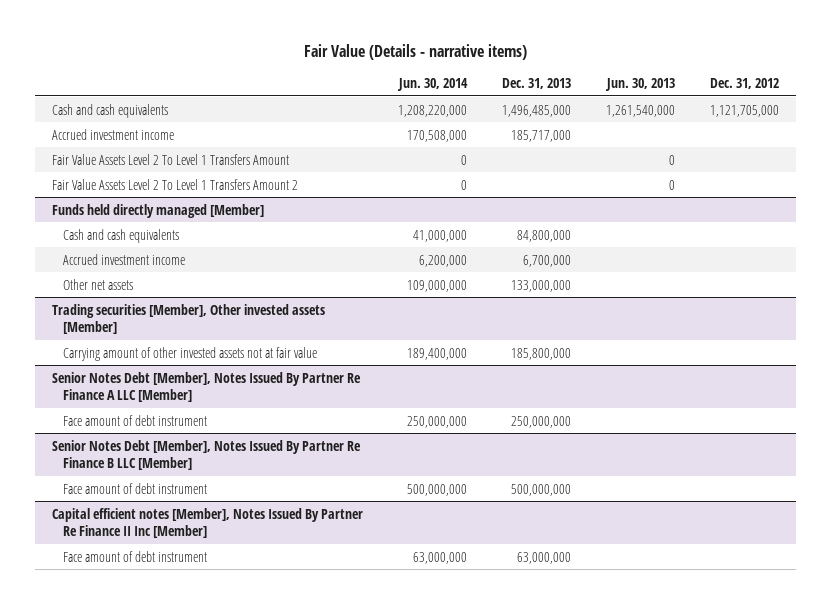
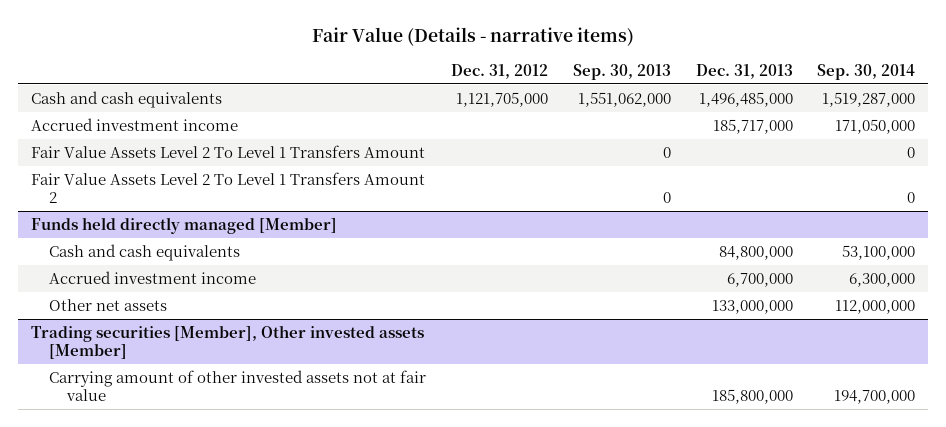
- | Jun. 30, 2014 | Dec. 31, 2013 | Jun. 30, 2013 | Dec. 31, 2012
+ | Dec. 31, 2012 | Sep. 30, 2013 | Dec. 31, 2013 | Sep. 30, 2014
- Senior Notes Debt [Member], Notes Issued By Partner Re Finance A LLC [Member]
- Face amount of debt instrument | 250,000,000 | 250,000,000 | |
- Senior Notes Debt [Member], Notes Issued By Partner Re Finance B LLC [Member]
- Face amount of debt instrument | 500,000,000 | 500,000,000 | |
- Capital efficient notes [Member], Notes Issued By Partner Re Finance II Inc [Member]
- Face amount of debt instrument | 63,000,000 | 63,000,000 | |

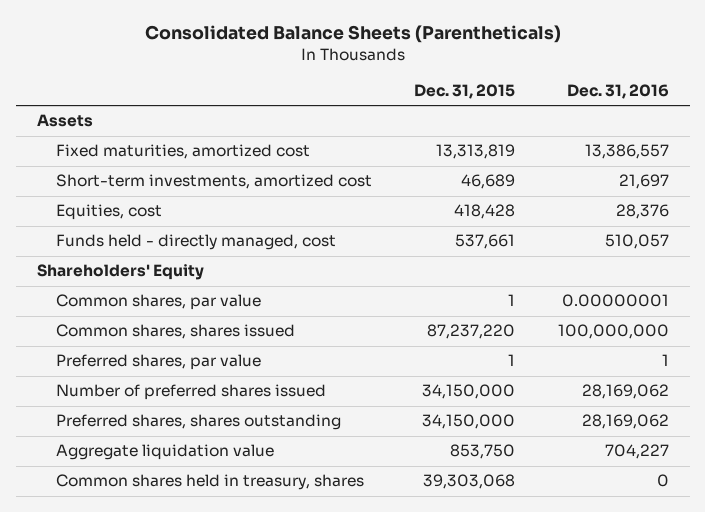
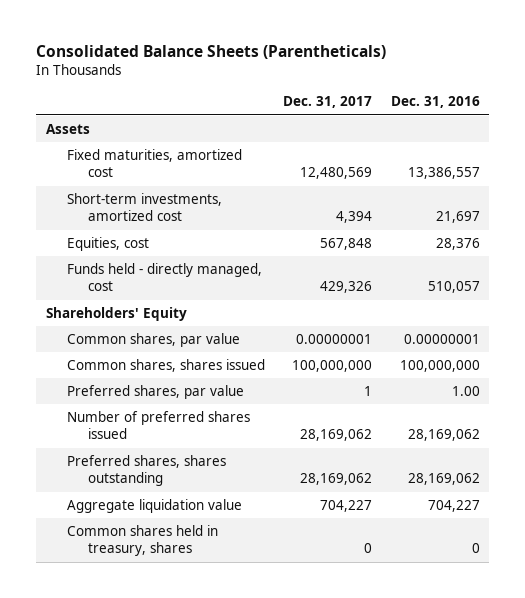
- | Dec. 31, 2015 | Dec. 31, 2016
+ | Dec. 31, 2017 | Dec. 31, 2016
- Preferred shares, par value | 1 | 1
+ Preferred shares, par value | 1 | 1.00

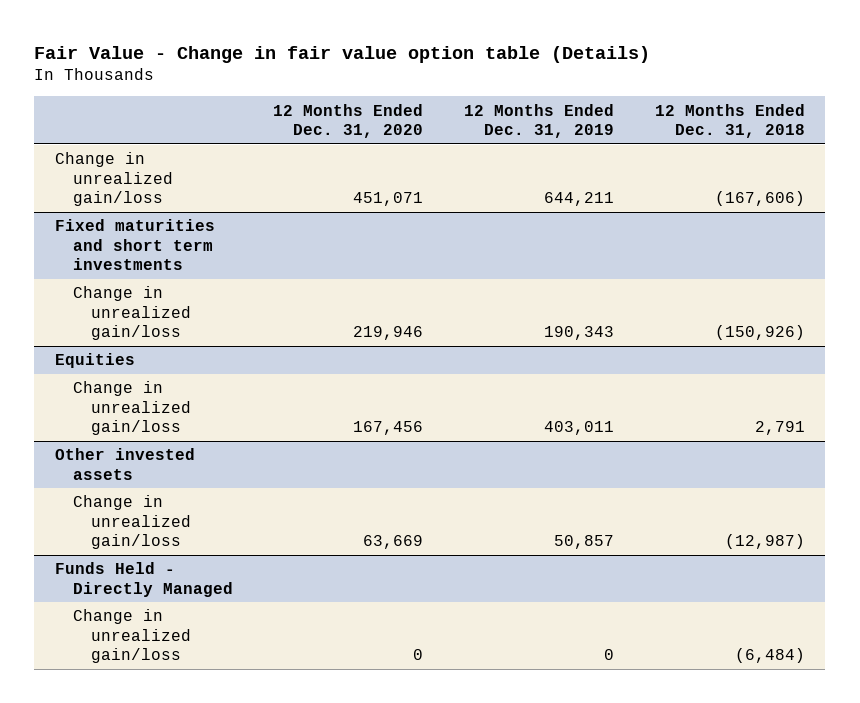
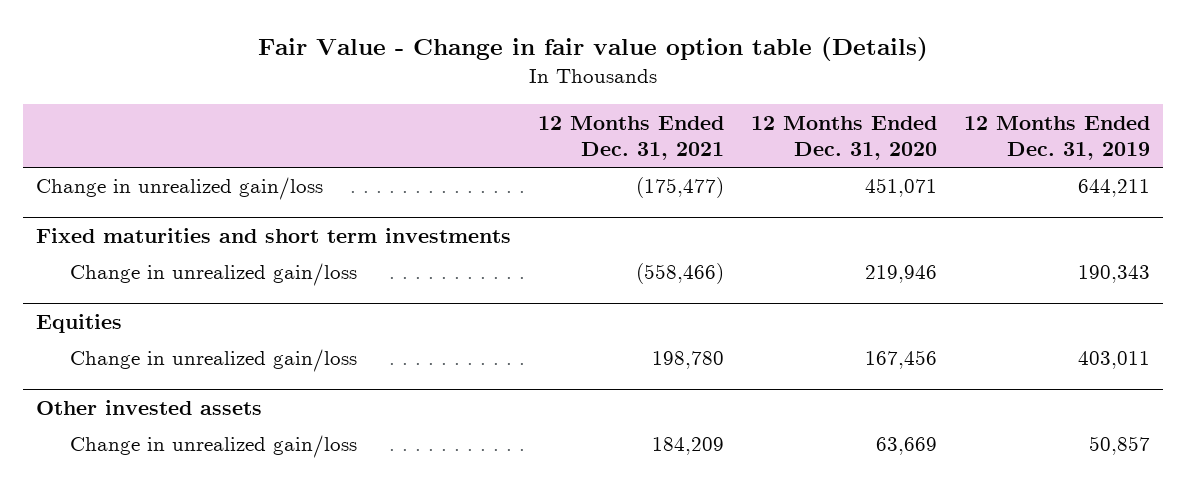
- | 12 Months Ended Dec. 31, 2020 | 12 Months Ended Dec. 31, 2019 | 12 Months Ended Dec. 31, 2018
+ | 12 Months Ended Dec. 31, 2021 | 12 Months Ended Dec. 31, 2020 | 12 Months Ended Dec. 31, 2019
- Funds Held - Directly Managed
- Change in unrealized gain/loss | 0 | 0 | (6,484)

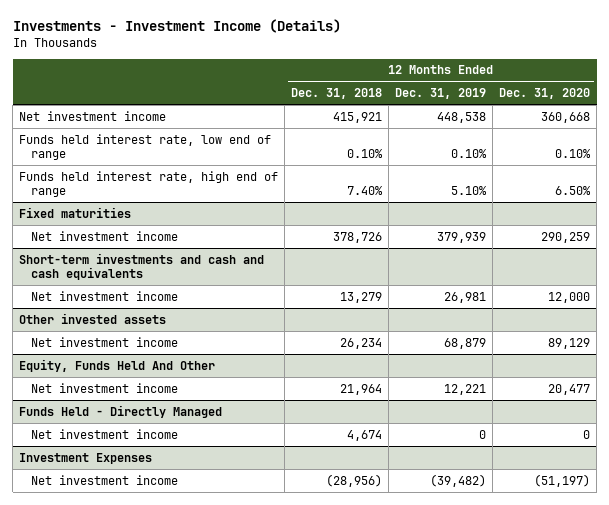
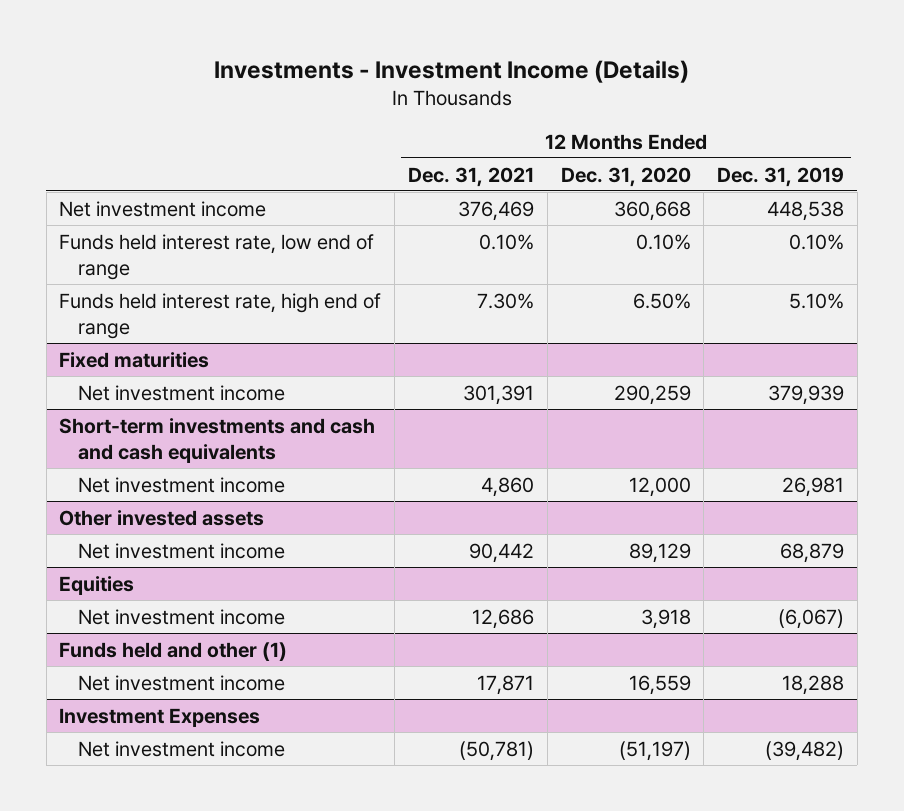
- | 12 Months Ended Dec. 31, 2018 | 12 Months Ended Dec. 31, 2019 | 12 Months Ended Dec. 31, 2020
+ | 12 Months Ended Dec. 31, 2021 | 12 Months Ended Dec. 31, 2020 | 12 Months Ended Dec. 31, 2019
- Equity, Funds Held And Other
- Net investment income | 21,964 | 12,221 | 20,477
- Funds Held - Directly Managed
- Net investment income | 4,674 | 0 | 0
+ Equities
+ Net investment income | 12,686 | 3,918 | (6,067)
+ Funds held and other (1)
+ Net investment income | 17,871 | 16,559 | 18,288

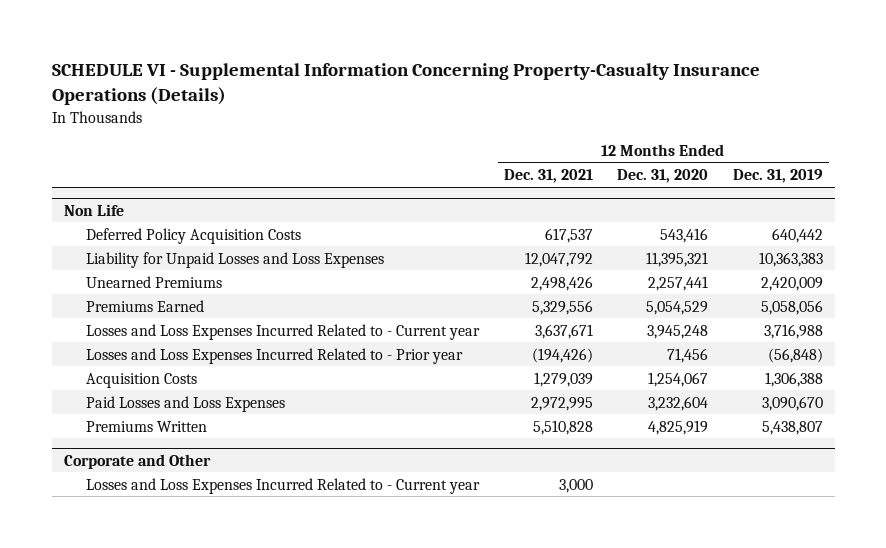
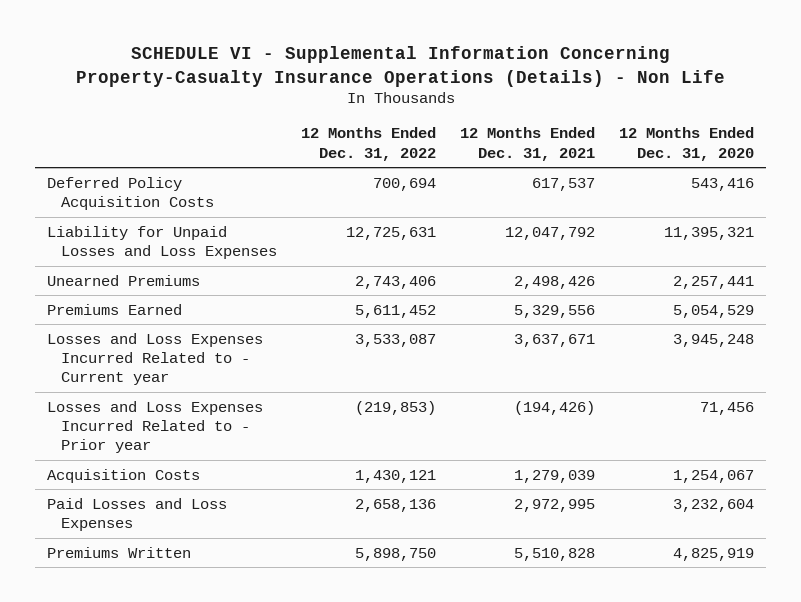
- SCHEDULE VI - Supplemental Information Concerning Property-Casualty Insurance Operations (Details)
+ SCHEDULE VI - Supplemental Information Concerning Property-Casualty Insurance Operations (Details) - Non Life
- | 12 Months Ended Dec. 31, 2021 | 12 Months Ended Dec. 31, 2020 | 12 Months Ended Dec. 31, 2019
+ | 12 Months Ended Dec. 31, 2022 | 12 Months Ended Dec. 31, 2021 | 12 Months Ended Dec. 31, 2020
- Non Life
- Corporate and Other
- Losses and Loss Expenses Incurred Related to - Current year | 3,000 | |

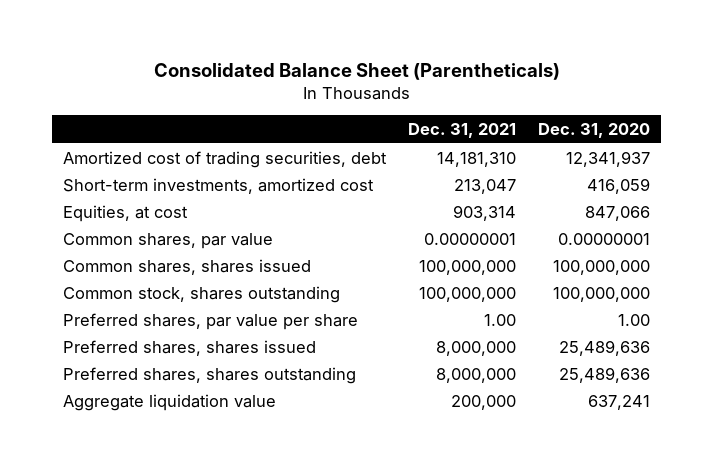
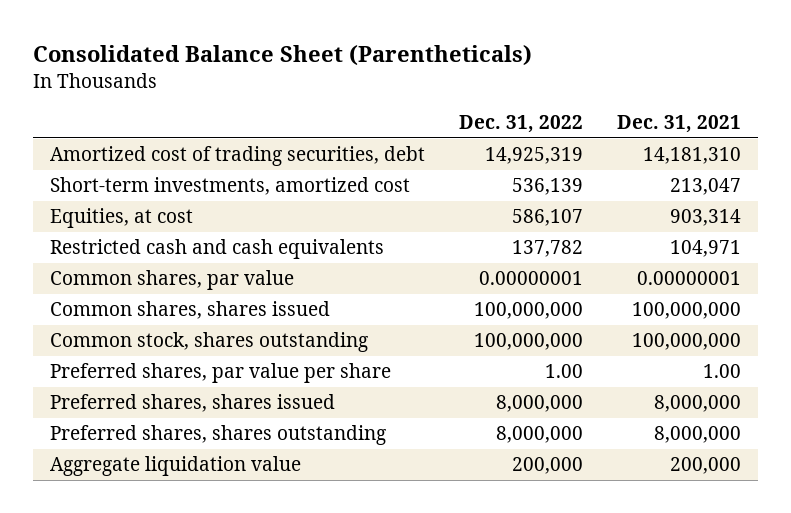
- | Dec. 31, 2021 | Dec. 31, 2020
+ | Dec. 31, 2022 | Dec. 31, 2021
+ Restricted cash and cash equivalents | 137,782 | 104,971

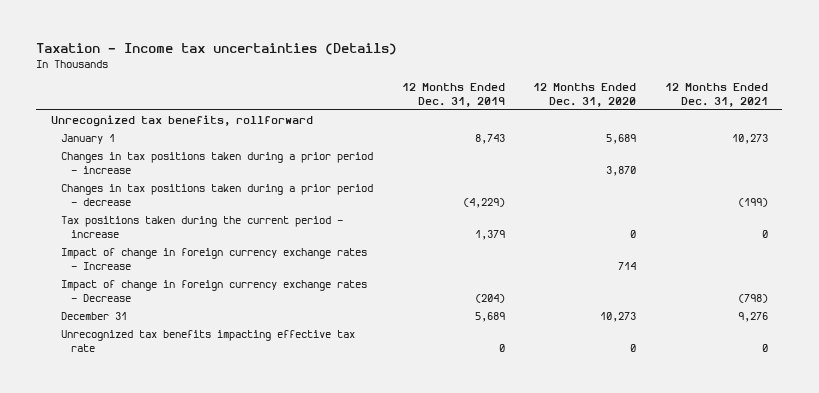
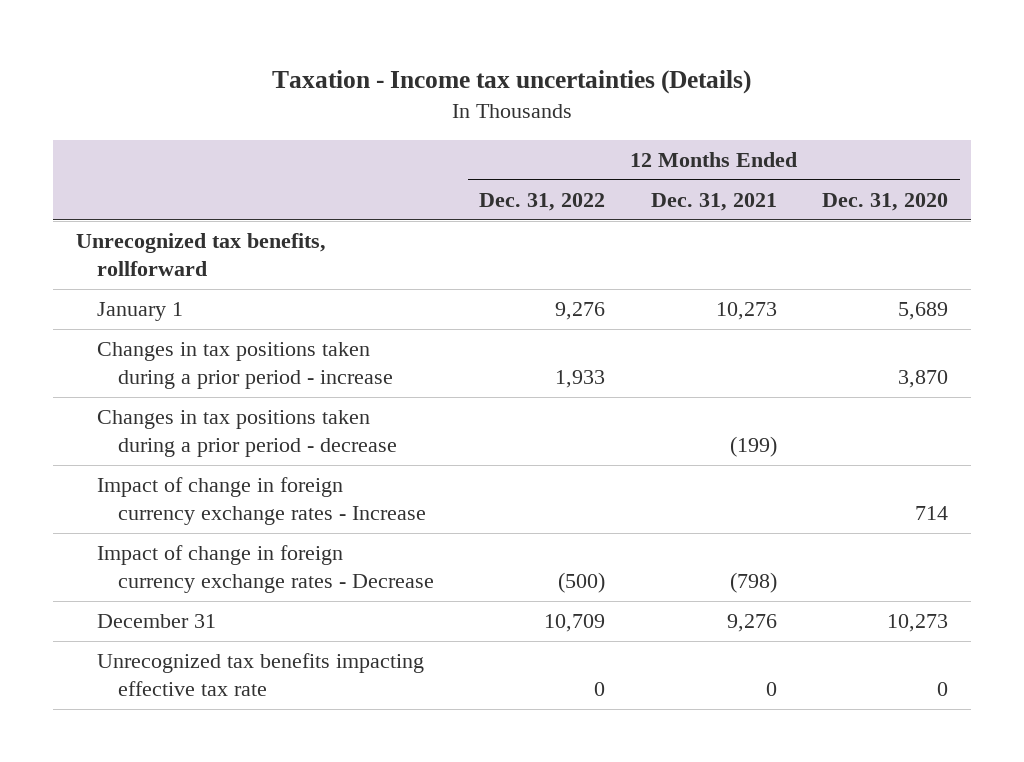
- | 12 Months Ended Dec. 31, 2019 | 12 Months Ended Dec. 31, 2020 | 12 Months Ended Dec. 31, 2021
+ | 12 Months Ended Dec. 31, 2022 | 12 Months Ended Dec. 31, 2021 | 12 Months Ended Dec. 31, 2020
- Tax positions taken during the current period - increase | 1,379 | 0 | 0

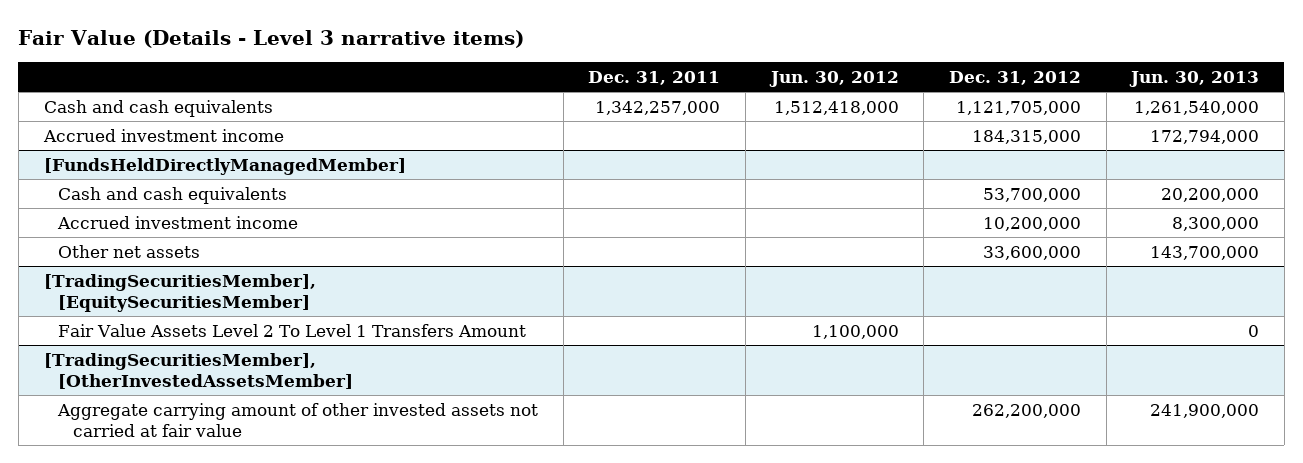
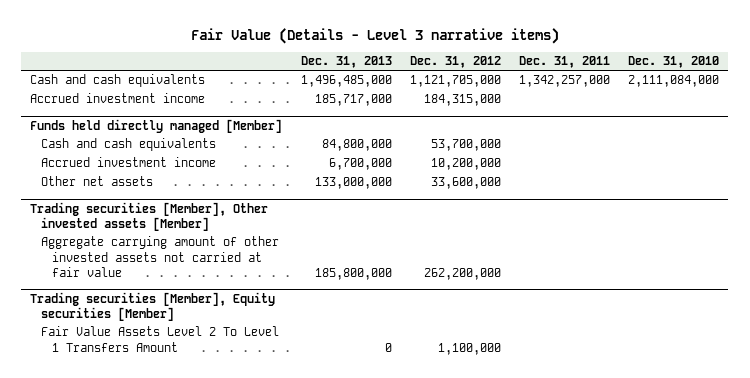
- | Dec. 31, 2011 | Jun. 30, 2012 | Dec. 31, 2012 | Jun. 30, 2013
+ | Dec. 31, 2013 | Dec. 31, 2012 | Dec. 31, 2011 | Dec. 31, 2010
- [FundsHeldDirectlyManagedMember]
+ Funds held directly managed [Member]
- [TradingSecuritiesMember], [EquitySecuritiesMember]
- Fair Value Assets Level 2 To Level 1 Transfers Amount | | 1,100,000 | | 0
- [TradingSecuritiesMember], [OtherInvestedAssetsMember]
+ Trading securities [Member], Other invested assets [Member]
+ Trading securities [Member], Equity securities [Member]
+ Fair Value Assets Level 2 To Level 1 Transfers Amount | 0 | 1,100,000 | |

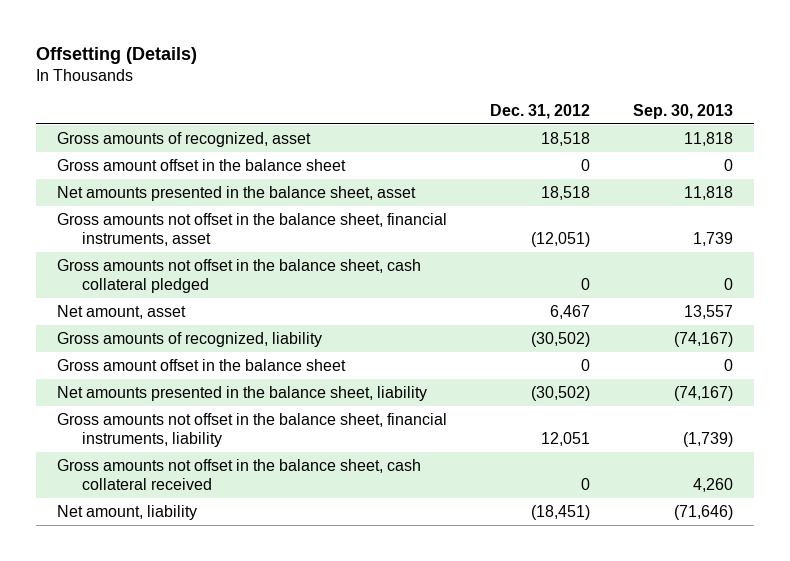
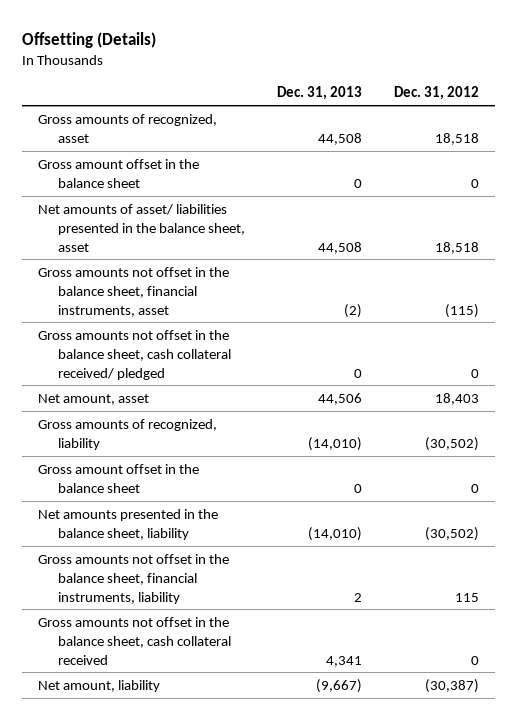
- | Dec. 31, 2012 | Sep. 30, 2013
+ | Dec. 31, 2013 | Dec. 31, 2012
- Net amounts presented in the balance sheet, asset | 18,518 | 11,818
- Gross amounts not offset in the balance sheet, financial instruments, asset | (12,051) | 1,739
- Gross amounts not offset in the balance sheet, cash collateral pledged | 0 | 0
- Net amount, asset | 6,467 | 13,557
+ Net amounts of asset/ liabilities presented in the balance sheet, asset | 44,508 | 18,518
+ Gross amounts not offset in the balance sheet, financial instruments, asset | (2) | (115)
+ Gross amounts not offset in the balance sheet, cash collateral received/ pledged | 0 | 0
+ Net amount, asset | 44,506 | 18,403
- Gross amounts not offset in the balance sheet, financial instruments, liability | 12,051 | (1,739)
+ Gross amounts not offset in the balance sheet, financial instruments, liability | 2 | 115
- Net amount, liability | (18,451) | (71,646)
+ Net amount, liability | (9,667) | (30,387)

